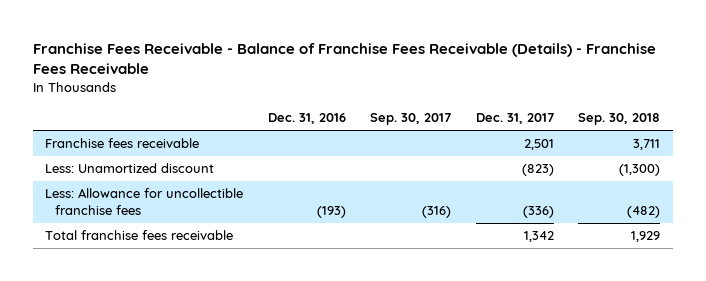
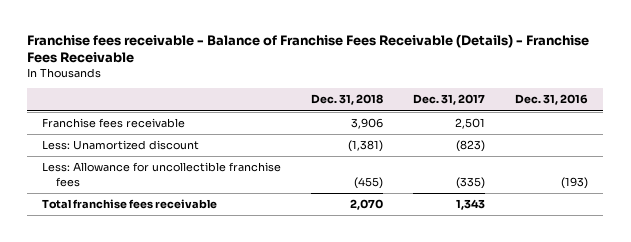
- Franchise Fees Receivable - Balance of Franchise Fees Receivable (Details) - Franchise Fees Receivable
+ Franchise fees receivable - Balance of Franchise Fees Receivable (Details) - Franchise Fees Receivable
- | Dec. 31, 2016 | Sep. 30, 2017 | Dec. 31, 2017 | Sep. 30, 2018
+ | Dec. 31, 2018 | Dec. 31, 2017 | Dec. 31, 2016
- Less: Allowance for uncollectible franchise fees | (193) | (316) | (336) | (482)
- Total franchise fees receivable | | | 1,342 | 1,929
+ Less: Allowance for uncollectible franchise fees | (455) | (335) | (193)
+ Total franchise fees receivable | 2,070 | 1,343 |

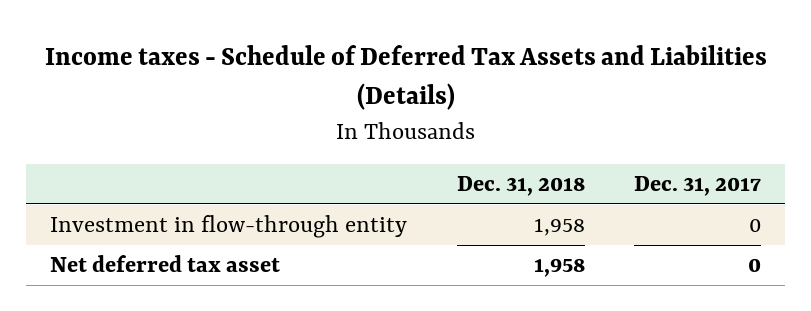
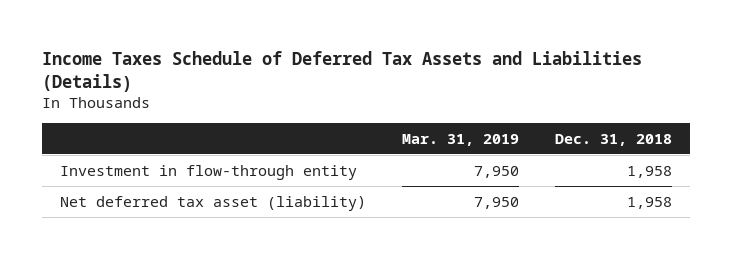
- Income taxes - Schedule of Deferred Tax Assets and Liabilities (Details)
+ Income Taxes Schedule of Deferred Tax Assets and Liabilities (Details)
- | Dec. 31, 2018 | Dec. 31, 2017
+ | Mar. 31, 2019 | Dec. 31, 2018
- Net deferred tax asset | 1,958 | 0
+ Net deferred tax asset (liability) | 7,950 | 1,958

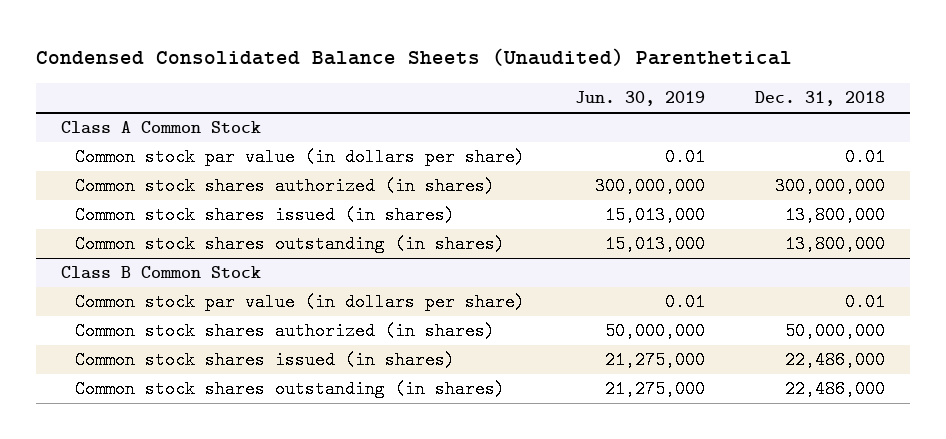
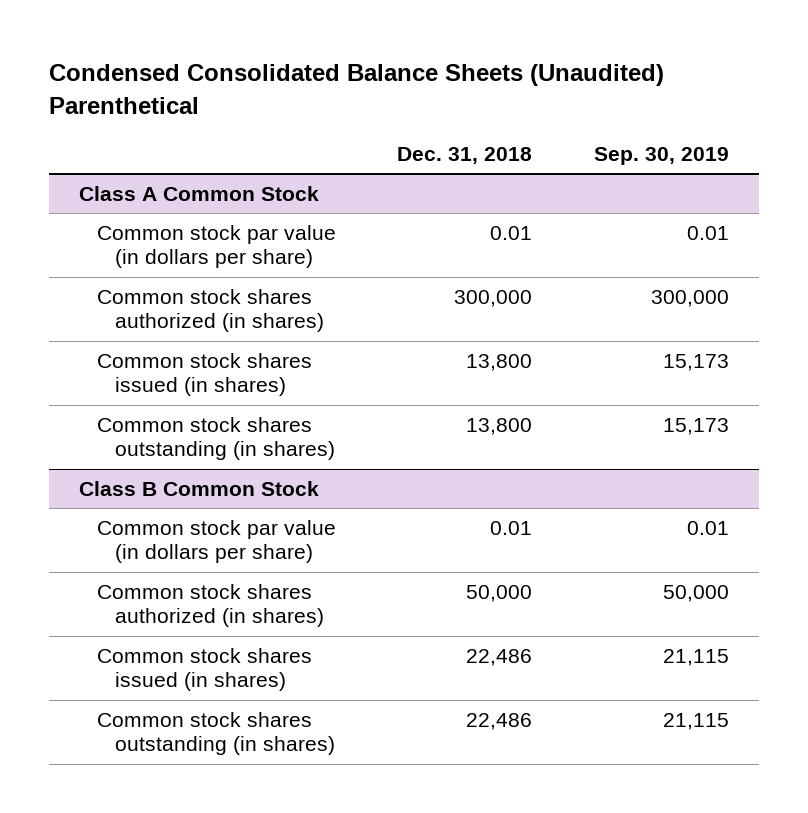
- | Jun. 30, 2019 | Dec. 31, 2018
+ | Dec. 31, 2018 | Sep. 30, 2019
@ Class A Common Stock
- Common stock shares authorized (in shares) | 300,000,000 | 300,000,000
- Common stock shares issued (in shares) | 15,013,000 | 13,800,000
- Common stock shares outstanding (in shares) | 15,013,000 | 13,800,000
+ Common stock shares authorized (in shares) | 300,000 | 300,000
+ Common stock shares issued (in shares) | 13,800 | 15,173
+ Common stock shares outstanding (in shares) | 13,800 | 15,173
@ Class B Common Stock
- Common stock shares authorized (in shares) | 50,000,000 | 50,000,000
- Common stock shares issued (in shares) | 21,275,000 | 22,486,000
- Common stock shares outstanding (in shares) | 21,275,000 | 22,486,000
+ Common stock shares authorized (in shares) | 50,000 | 50,000
+ Common stock shares issued (in shares) | 22,486 | 21,115
+ Common stock shares outstanding (in shares) | 22,486 | 21,115

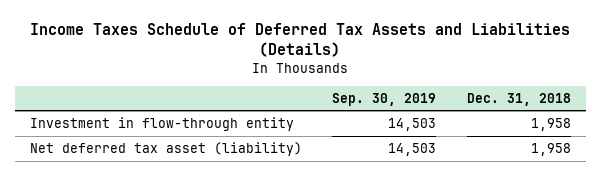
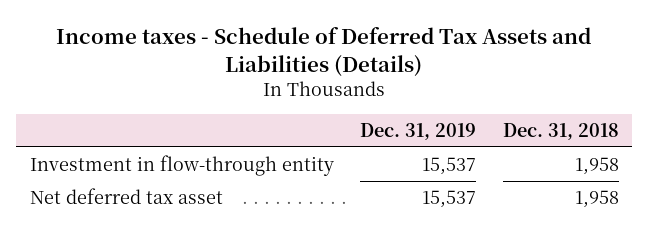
- Income Taxes Schedule of Deferred Tax Assets and Liabilities (Details)
+ Income taxes - Schedule of Deferred Tax Assets and Liabilities (Details)
- | Sep. 30, 2019 | Dec. 31, 2018
+ | Dec. 31, 2019 | Dec. 31, 2018
- Net deferred tax asset (liability) | 14,503 | 1,958
+ Net deferred tax asset | 15,537 | 1,958

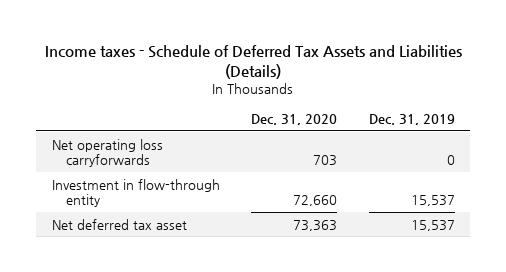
- | Dec. 31, 2019 | Dec. 31, 2018
+ | Dec. 31, 2020 | Dec. 31, 2019
+ Net operating loss carryforwards | 703 | 0

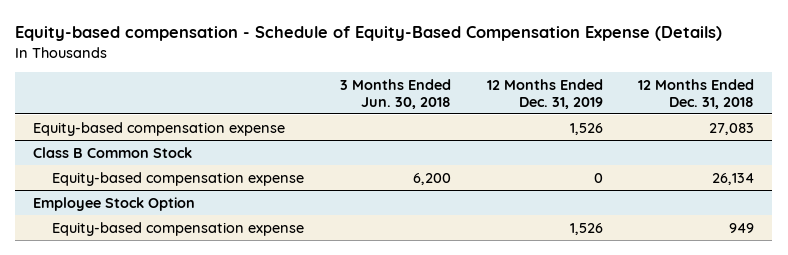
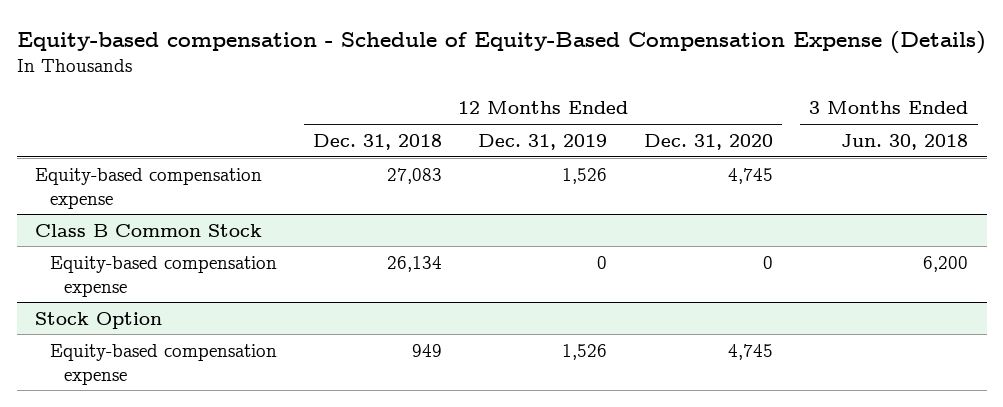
- | 3 Months Ended Jun. 30, 2018 | 12 Months Ended Dec. 31, 2019 | 12 Months Ended Dec. 31, 2018
+ | 12 Months Ended Dec. 31, 2018 | 12 Months Ended Dec. 31, 2019 | 12 Months Ended Dec. 31, 2020 | 3 Months Ended Jun. 30, 2018
- Employee Stock Option
+ Stock Option

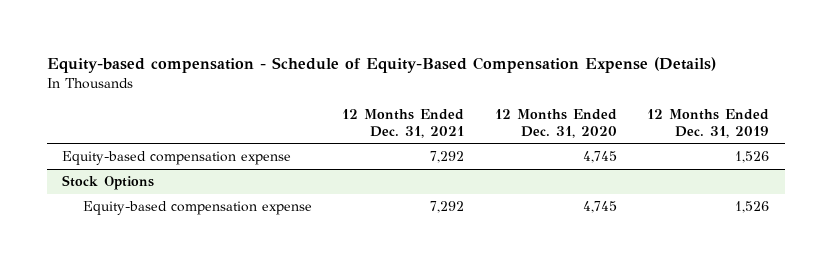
- | 12 Months Ended Dec. 31, 2018 | 12 Months Ended Dec. 31, 2019 | 12 Months Ended Dec. 31, 2020 | 3 Months Ended Jun. 30, 2018
+ | 12 Months Ended Dec. 31, 2021 | 12 Months Ended Dec. 31, 2020 | 12 Months Ended Dec. 31, 2019
- Class B Common Stock
- Equity-based compensation expense | 26,134 | 0 | 0 | 6,200
- Stock Option
+ Stock Options

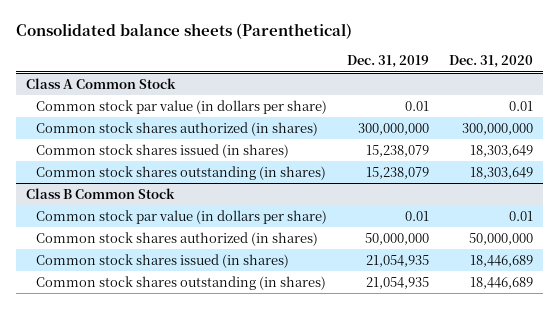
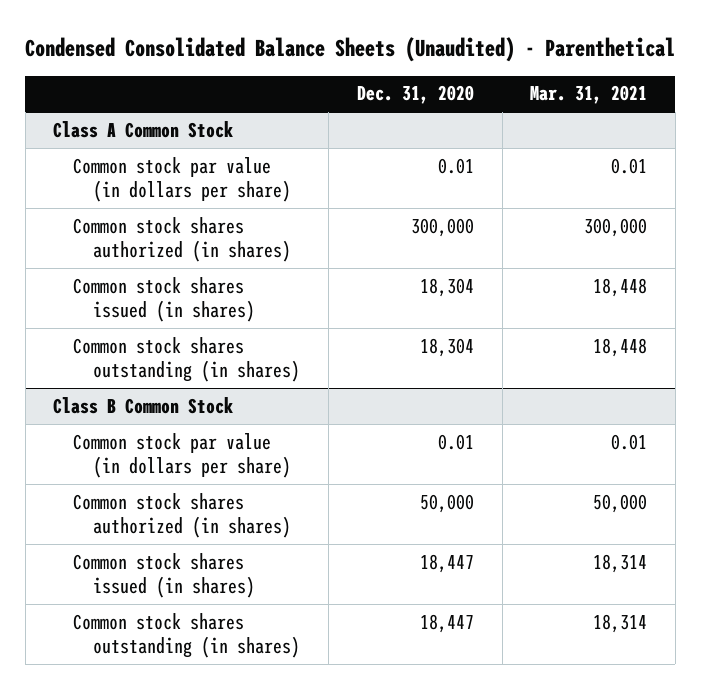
- Consolidated balance sheets (Parenthetical)
+ Condensed Consolidated Balance Sheets (Unaudited) - Parenthetical
- | Dec. 31, 2019 | Dec. 31, 2020
+ | Dec. 31, 2020 | Mar. 31, 2021
@ Class A Common Stock
- Common stock shares authorized (in shares) | 300,000,000 | 300,000,000
- Common stock shares issued (in shares) | 15,238,079 | 18,303,649
- Common stock shares outstanding (in shares) | 15,238,079 | 18,303,649
+ Common stock shares authorized (in shares) | 300,000 | 300,000
+ Common stock shares issued (in shares) | 18,304 | 18,448
+ Common stock shares outstanding (in shares) | 18,304 | 18,448
@ Class B Common Stock
- Common stock shares authorized (in shares) | 50,000,000 | 50,000,000
- Common stock shares issued (in shares) | 21,054,935 | 18,446,689
- Common stock shares outstanding (in shares) | 21,054,935 | 18,446,689
+ Common stock shares authorized (in shares) | 50,000 | 50,000
+ Common stock shares issued (in shares) | 18,447 | 18,314
+ Common stock shares outstanding (in shares) | 18,447 | 18,314

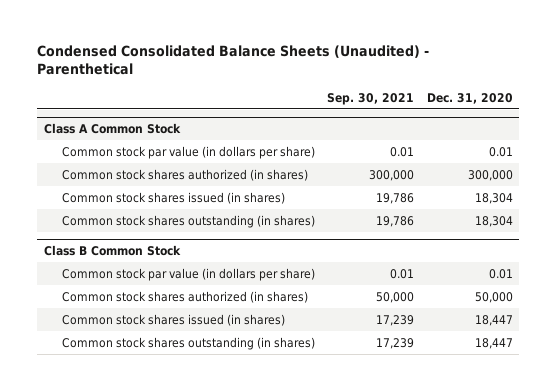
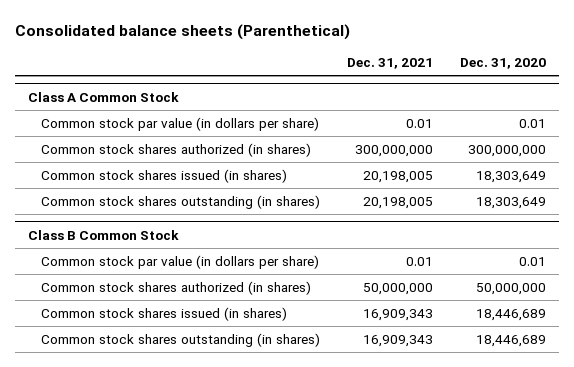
- Condensed Consolidated Balance Sheets (Unaudited) - Parenthetical
+ Consolidated balance sheets (Parenthetical)
- | Sep. 30, 2021 | Dec. 31, 2020
+ | Dec. 31, 2021 | Dec. 31, 2020
@ Class A Common Stock
- Common stock shares authorized (in shares) | 300,000 | 300,000
- Common stock shares issued (in shares) | 19,786 | 18,304
- Common stock shares outstanding (in shares) | 19,786 | 18,304
+ Common stock shares authorized (in shares) | 300,000,000 | 300,000,000
+ Common stock shares issued (in shares) | 20,198,005 | 18,303,649
+ Common stock shares outstanding (in shares) | 20,198,005 | 18,303,649
@ Class B Common Stock
- Common stock shares authorized (in shares) | 50,000 | 50,000
- Common stock shares issued (in shares) | 17,239 | 18,447
- Common stock shares outstanding (in shares) | 17,239 | 18,447
+ Common stock shares authorized (in shares) | 50,000,000 | 50,000,000
+ Common stock shares issued (in shares) | 16,909,343 | 18,446,689
+ Common stock shares outstanding (in shares) | 16,909,343 | 18,446,689

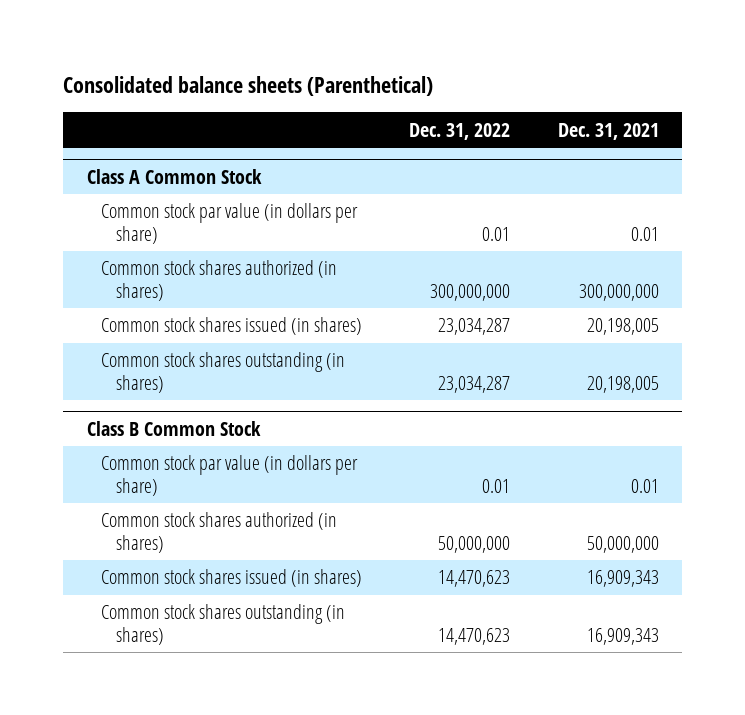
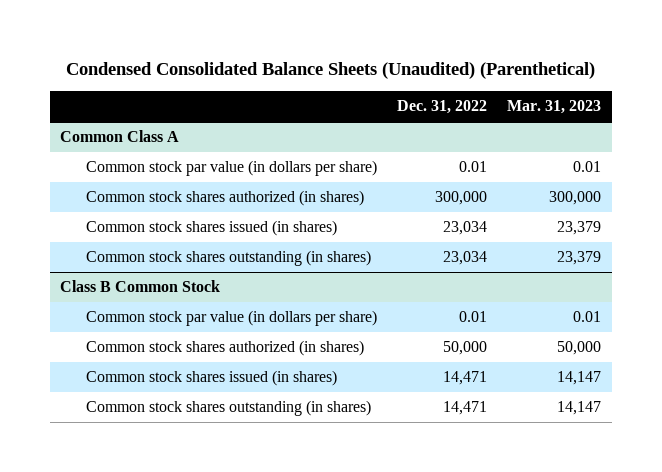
- Consolidated balance sheets (Parenthetical)
+ Condensed Consolidated Balance Sheets (Unaudited) (Parenthetical)
- | Dec. 31, 2022 | Dec. 31, 2021
+ | Dec. 31, 2022 | Mar. 31, 2023
- Class A Common Stock
+ Common Class A
- Common stock shares authorized (in shares) | 300,000,000 | 300,000,000
- Common stock shares issued (in shares) | 23,034,287 | 20,198,005
- Common stock shares outstanding (in shares) | 23,034,287 | 20,198,005
+ Common stock shares authorized (in shares) | 300,000 | 300,000
+ Common stock shares issued (in shares) | 23,034 | 23,379
+ Common stock shares outstanding (in shares) | 23,034 | 23,379
@ Class B Common Stock
- Common stock shares authorized (in shares) | 50,000,000 | 50,000,000
- Common stock shares issued (in shares) | 14,470,623 | 16,909,343
- Common stock shares outstanding (in shares) | 14,470,623 | 16,909,343
+ Common stock shares authorized (in shares) | 50,000 | 50,000
+ Common stock shares issued (in shares) | 14,471 | 14,147
+ Common stock shares outstanding (in shares) | 14,471 | 14,147

